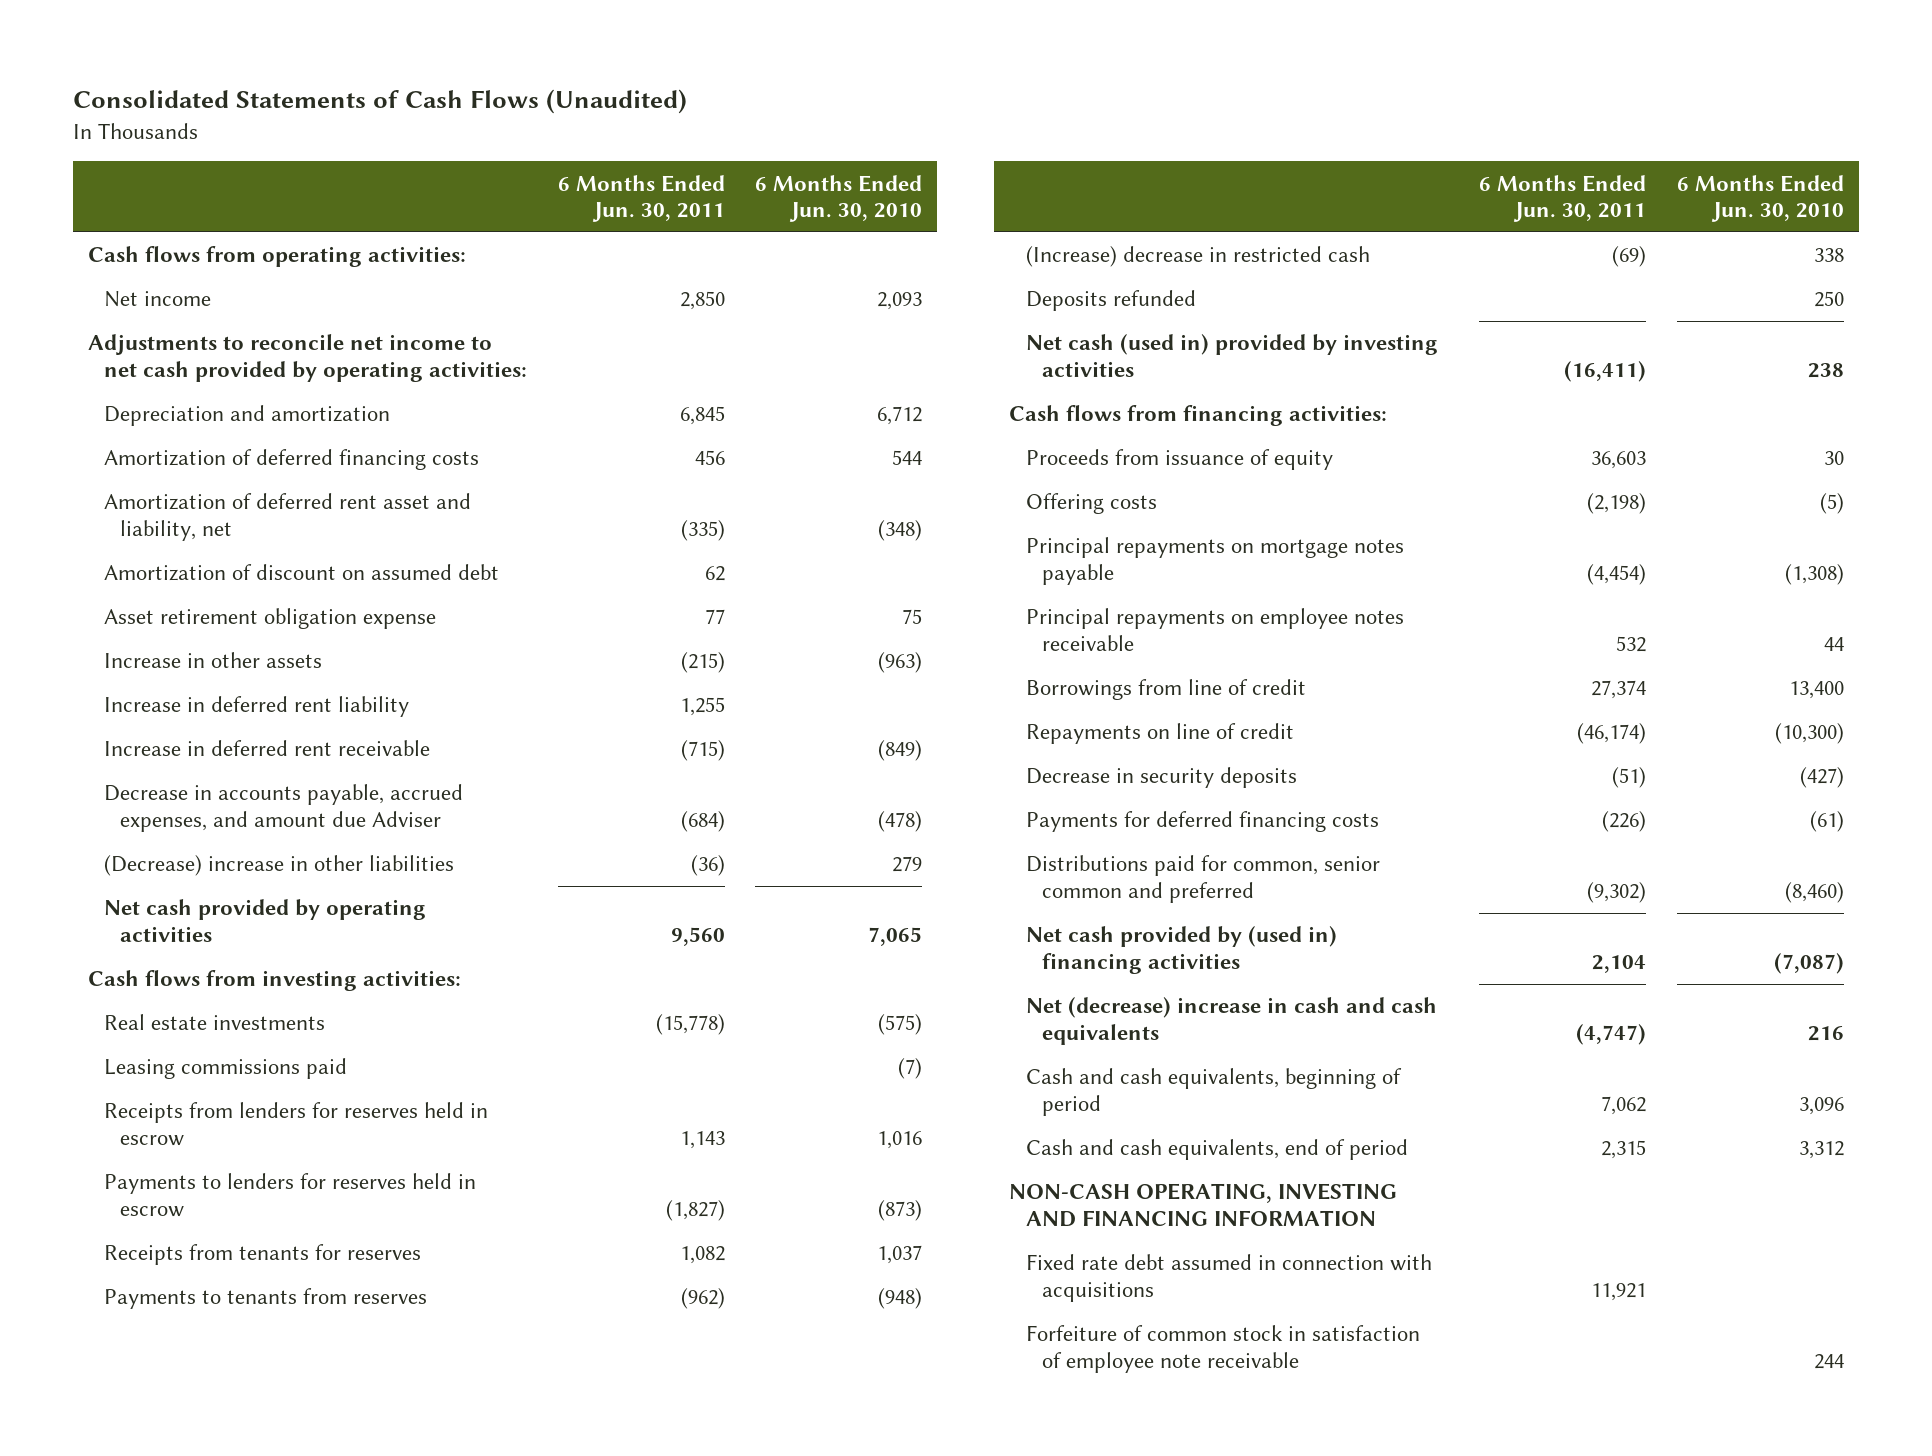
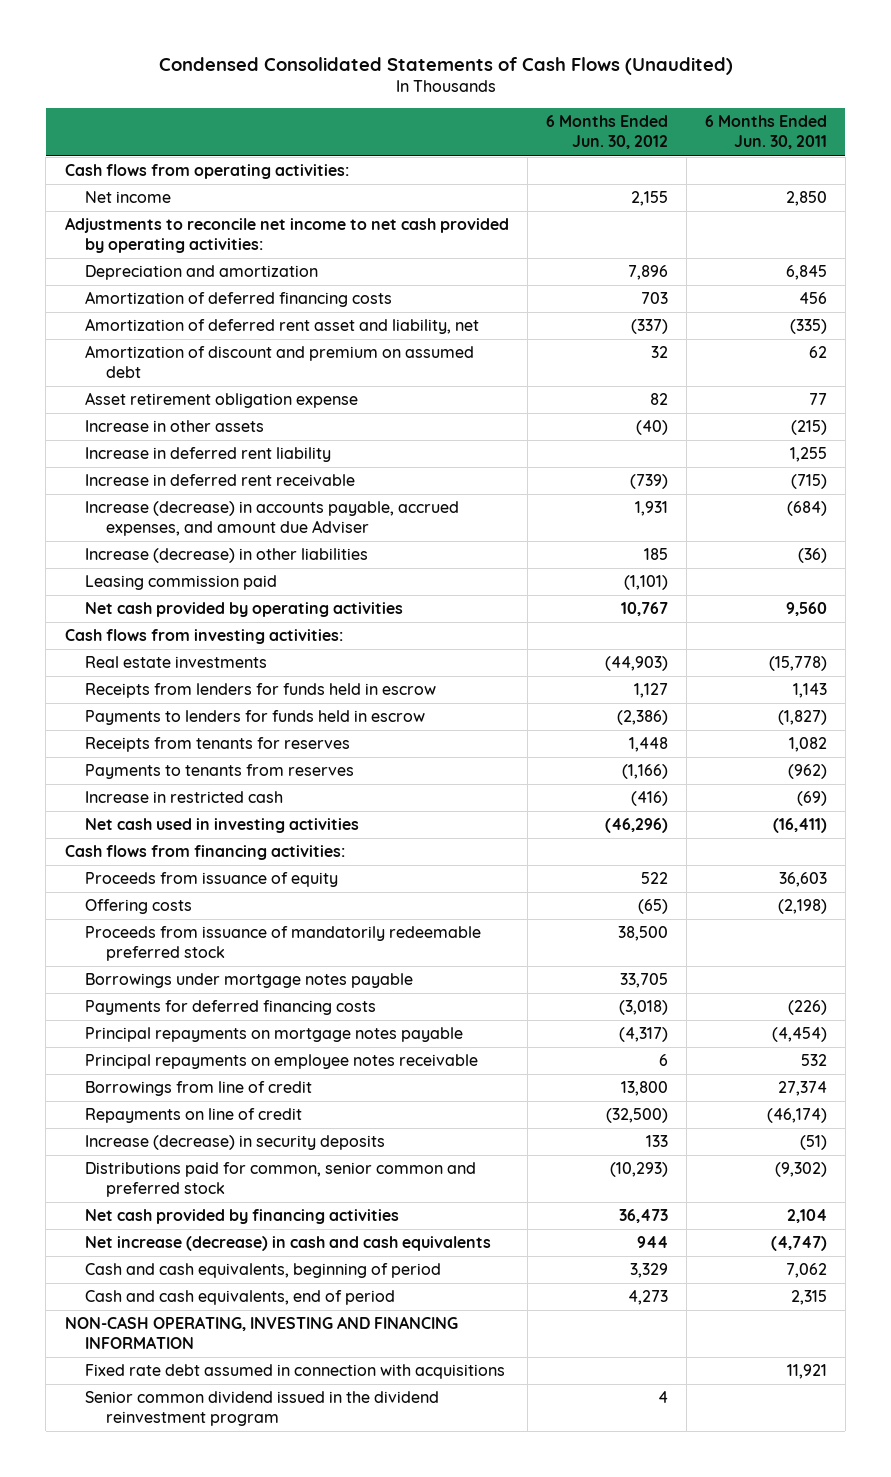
- Consolidated Statements of Cash Flows (Unaudited)
+ Condensed Consolidated Statements of Cash Flows (Unaudited)
- | 6 Months Ended Jun. 30, 2011 | 6 Months Ended Jun. 30, 2010
+ | 6 Months Ended Jun. 30, 2012 | 6 Months Ended Jun. 30, 2011
- Amortization of discount on assumed debt | 62 |
+ Amortization of discount and premium on assumed debt | 32 | 62
- Decrease in accounts payable, accrued expenses, and amount due Adviser | (684) | (478)
- (Decrease) increase in other liabilities | (36) | 279
+ Increase (decrease) in accounts payable, accrued expenses, and amount due Adviser | 1,931 | (684)
+ Increase (decrease) in other liabilities | 185 | (36)
+ Leasing commission paid | (1,101) |
- Leasing commissions paid | | (7)
- Receipts from lenders for reserves held in escrow | 1,143 | 1,016
- Payments to lenders for reserves held in escrow | (1,827) | (873)
+ Receipts from lenders for funds held in escrow | 1,127 | 1,143
+ Payments to lenders for funds held in escrow | (2,386) | (1,827)
- (Increase) decrease in restricted cash | (69) | 338
- Deposits refunded | | 250
- Net cash (used in) provided by investing activities | (16,411) | 238
+ Increase in restricted cash | (416) | (69)
+ Net cash used in investing activities | (46,296) | (16,411)
+ Proceeds from issuance of mandatorily redeemable preferred stock | 38,500 |
+ Borrowings under mortgage notes payable | 33,705 |
moved up: Payments for deferred financing costs | (3,018) | (226)
- Decrease in security deposits | (51) | (427)
- Distributions paid for common, senior common and preferred | (9,302) | (8,460)
- Net cash provided by (used in) financing activities | 2,104 | (7,087)
- Net (decrease) increase in cash and cash equivalents | (4,747) | 216
+ Increase (decrease) in security deposits | 133 | (51)
+ Distributions paid for common, senior common and preferred stock | (10,293) | (9,302)
+ Net cash provided by financing activities | 36,473 | 2,104
+ Net increase (decrease) in cash and cash equivalents | 944 | (4,747)
- Forfeiture of common stock in satisfaction of employee note receivable | | 244
+ Senior common dividend issued in the dividend reinvestment program | 4 |

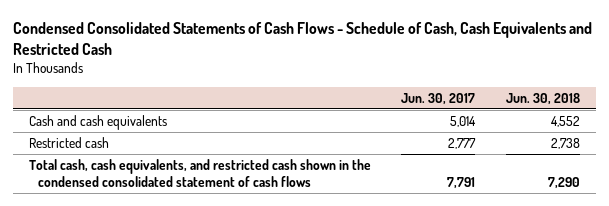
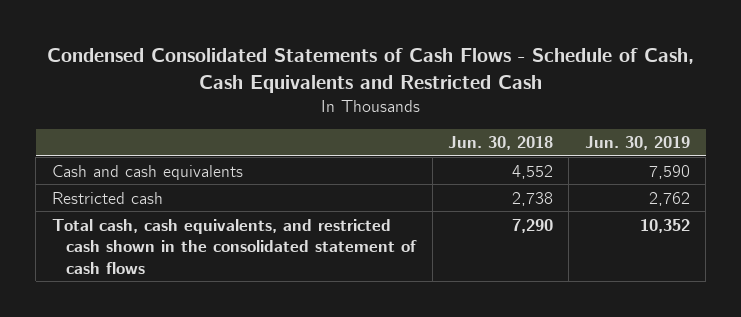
- | Jun. 30, 2017 | Jun. 30, 2018
+ | Jun. 30, 2018 | Jun. 30, 2019
- Total cash, cash equivalents, and restricted cash shown in the condensed consolidated statement of cash flows | 7,791 | 7,290
+ Total cash, cash equivalents, and restricted cash shown in the consolidated statement of cash flows | 7,290 | 10,352

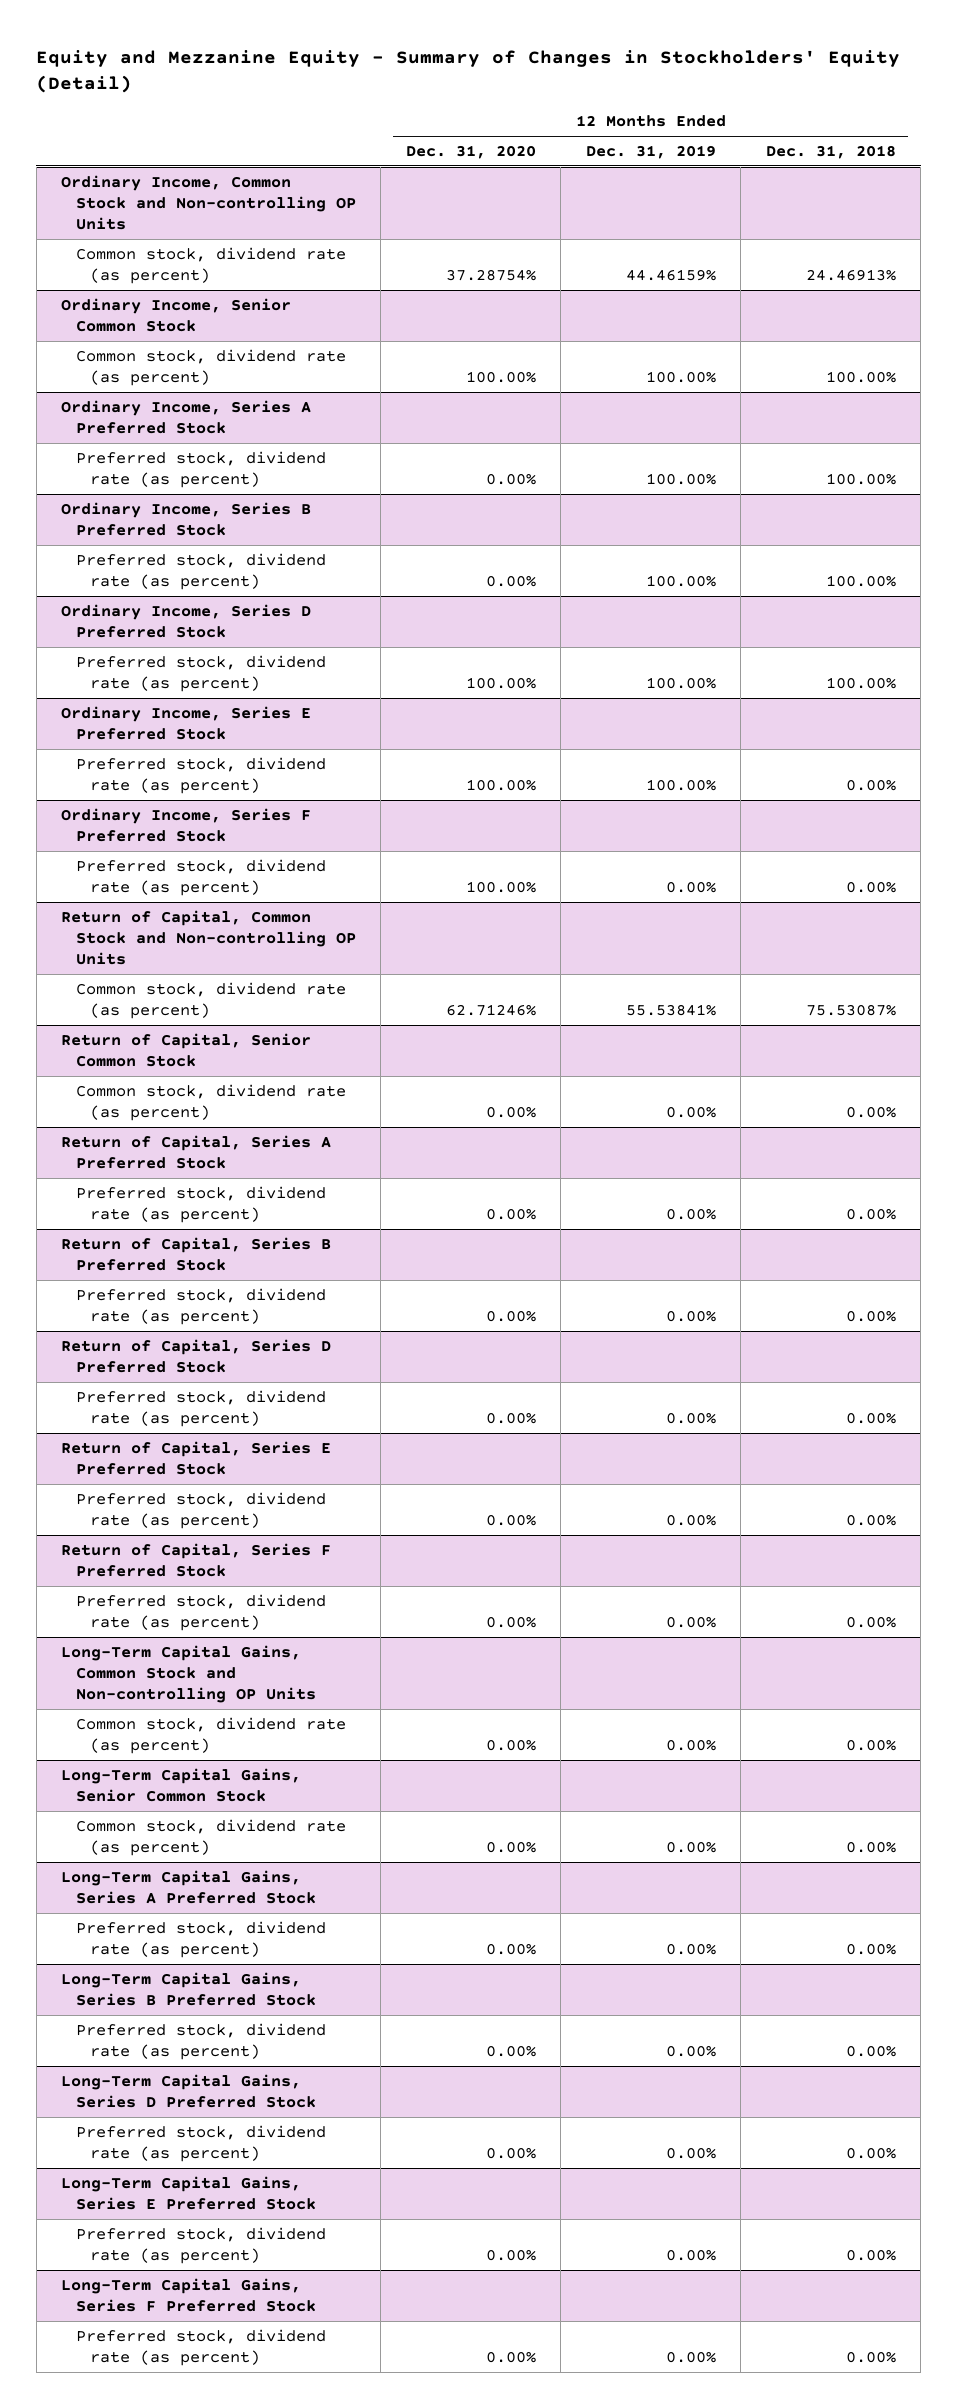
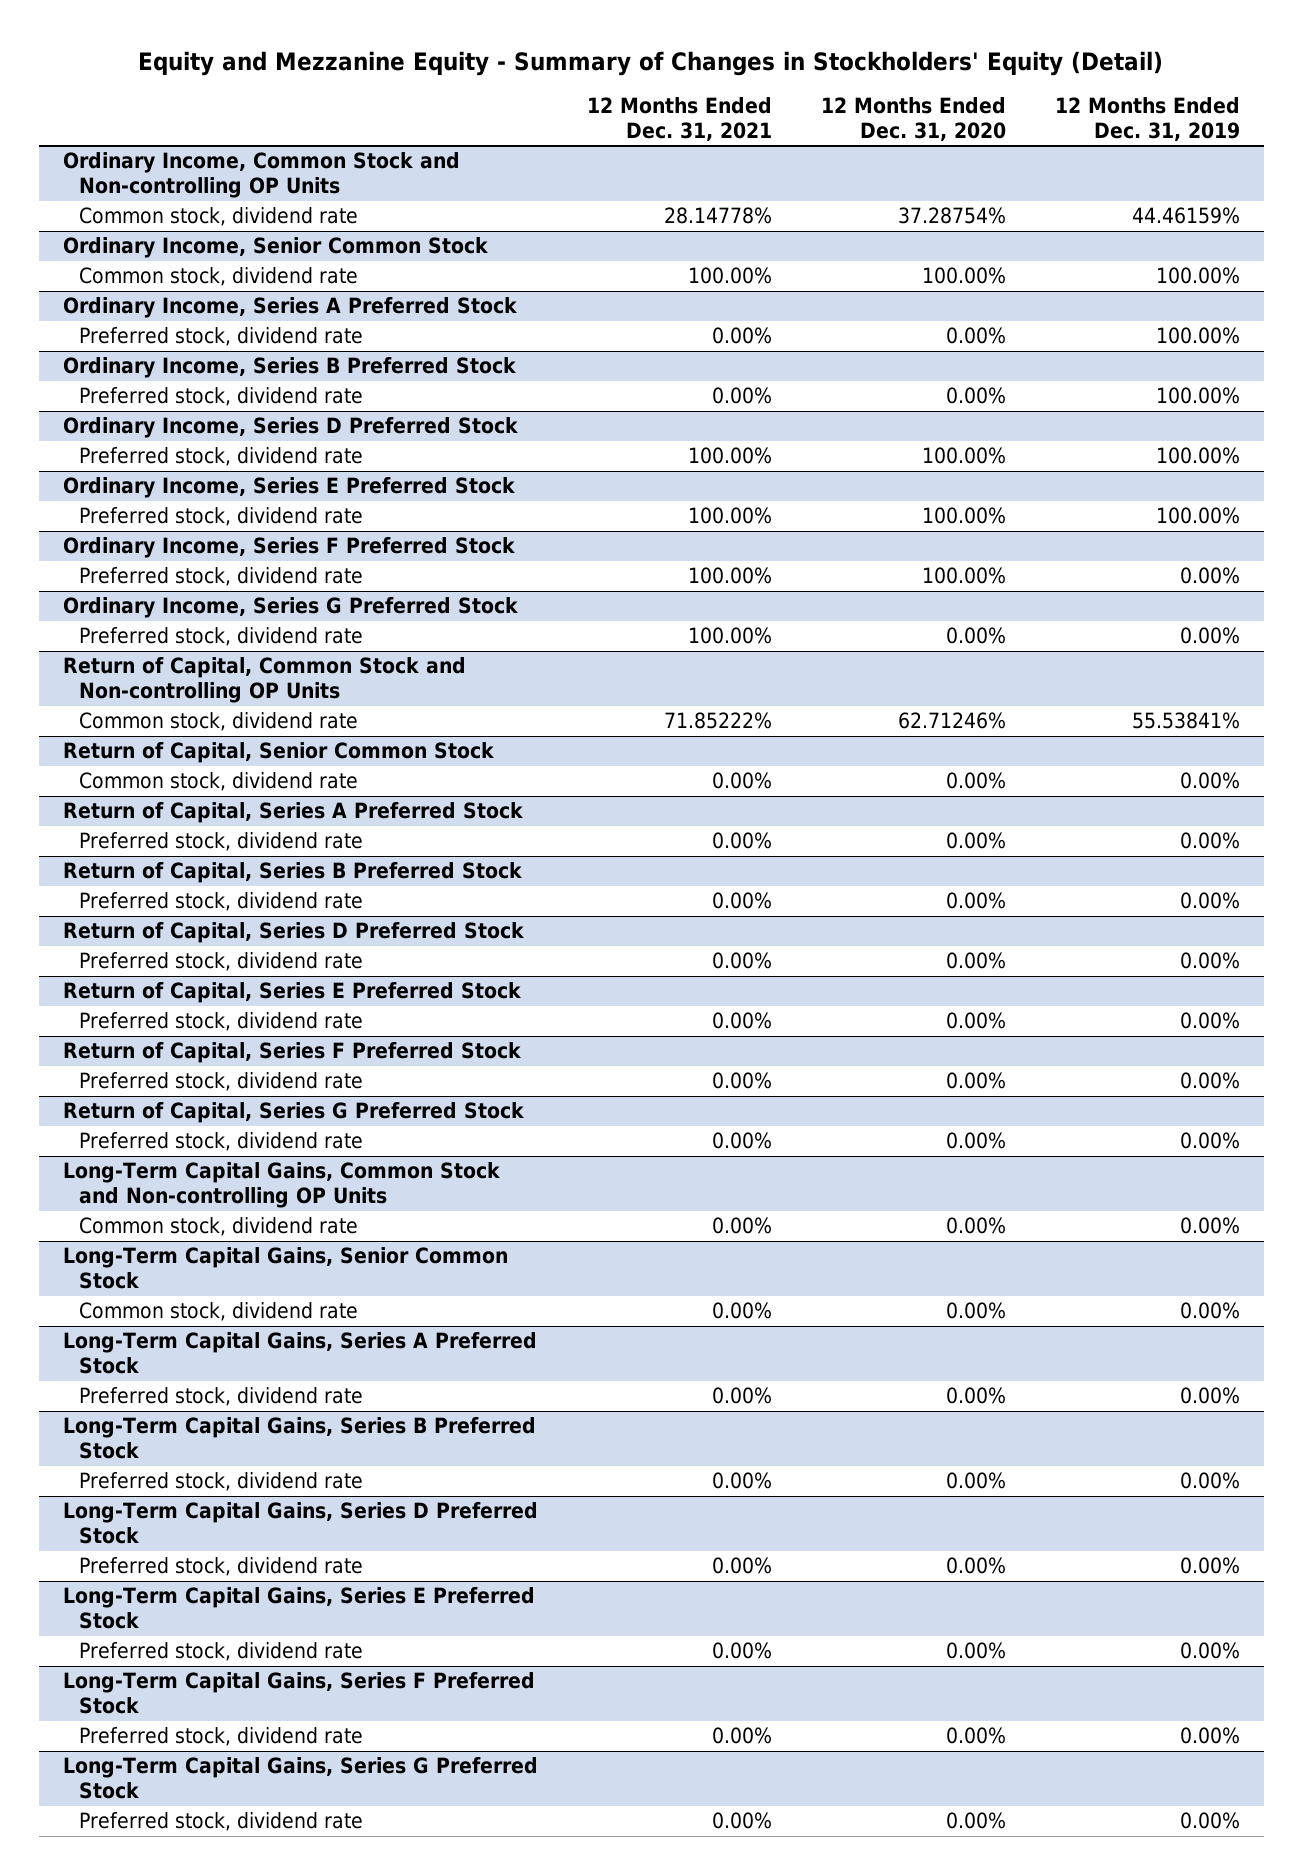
- | 12 Months Ended Dec. 31, 2020 | 12 Months Ended Dec. 31, 2019 | 12 Months Ended Dec. 31, 2018
+ | 12 Months Ended Dec. 31, 2021 | 12 Months Ended Dec. 31, 2020 | 12 Months Ended Dec. 31, 2019
@ Ordinary Income, Common Stock and Non-controlling OP Units
- Common stock, dividend rate (as percent) | 37.28754% | 44.46159% | 24.46913%
+ Common stock, dividend rate | 28.14778% | 37.28754% | 44.46159%
@ Ordinary Income, Senior Common Stock
- Common stock, dividend rate (as percent) | 100.00% | 100.00% | 100.00%
+ Common stock, dividend rate | 100.00% | 100.00% | 100.00%
@ Ordinary Income, Series A Preferred Stock
- Preferred stock, dividend rate (as percent) | 0.00% | 100.00% | 100.00%
+ Preferred stock, dividend rate | 0.00% | 0.00% | 100.00%
@ Ordinary Income, Series B Preferred Stock
- Preferred stock, dividend rate (as percent) | 0.00% | 100.00% | 100.00%
+ Preferred stock, dividend rate | 0.00% | 0.00% | 100.00%
@ Ordinary Income, Series D Preferred Stock
- Preferred stock, dividend rate (as percent) | 100.00% | 100.00% | 100.00%
+ Preferred stock, dividend rate | 100.00% | 100.00% | 100.00%
@ Ordinary Income, Series E Preferred Stock
- Preferred stock, dividend rate (as percent) | 100.00% | 100.00% | 0.00%
+ Preferred stock, dividend rate | 100.00% | 100.00% | 100.00%
@ Ordinary Income, Series F Preferred Stock
- Preferred stock, dividend rate (as percent) | 100.00% | 0.00% | 0.00%
+ Preferred stock, dividend rate | 100.00% | 100.00% | 0.00%
+ Ordinary Income, Series G Preferred Stock
+ Preferred stock, dividend rate | 100.00% | 0.00% | 0.00%
@ Return of Capital, Common Stock and Non-controlling OP Units
- Common stock, dividend rate (as percent) | 62.71246% | 55.53841% | 75.53087%
+ Common stock, dividend rate | 71.85222% | 62.71246% | 55.53841%
@ Return of Capital, Senior Common Stock
- Common stock, dividend rate (as percent) | 0.00% | 0.00% | 0.00%
+ Common stock, dividend rate | 0.00% | 0.00% | 0.00%
@ Return of Capital, Series A Preferred Stock
- Preferred stock, dividend rate (as percent) | 0.00% | 0.00% | 0.00%
+ Preferred stock, dividend rate | 0.00% | 0.00% | 0.00%
@ Return of Capital, Series B Preferred Stock
- Preferred stock, dividend rate (as percent) | 0.00% | 0.00% | 0.00%
+ Preferred stock, dividend rate | 0.00% | 0.00% | 0.00%
@ Return of Capital, Series D Preferred Stock
- Preferred stock, dividend rate (as percent) | 0.00% | 0.00% | 0.00%
+ Preferred stock, dividend rate | 0.00% | 0.00% | 0.00%
@ Return of Capital, Series E Preferred Stock
- Preferred stock, dividend rate (as percent) | 0.00% | 0.00% | 0.00%
+ Preferred stock, dividend rate | 0.00% | 0.00% | 0.00%
@ Return of Capital, Series F Preferred Stock
- Preferred stock, dividend rate (as percent) | 0.00% | 0.00% | 0.00%
+ Preferred stock, dividend rate | 0.00% | 0.00% | 0.00%
+ Return of Capital, Series G Preferred Stock
+ Preferred stock, dividend rate | 0.00% | 0.00% | 0.00%
@ Long-Term Capital Gains, Common Stock and Non-controlling OP Units
- Common stock, dividend rate (as percent) | 0.00% | 0.00% | 0.00%
+ Common stock, dividend rate | 0.00% | 0.00% | 0.00%
@ Long-Term Capital Gains, Senior Common Stock
- Common stock, dividend rate (as percent) | 0.00% | 0.00% | 0.00%
+ Common stock, dividend rate | 0.00% | 0.00% | 0.00%
@ Long-Term Capital Gains, Series A Preferred Stock
- Preferred stock, dividend rate (as percent) | 0.00% | 0.00% | 0.00%
+ Preferred stock, dividend rate | 0.00% | 0.00% | 0.00%
@ Long-Term Capital Gains, Series B Preferred Stock
- Preferred stock, dividend rate (as percent) | 0.00% | 0.00% | 0.00%
+ Preferred stock, dividend rate | 0.00% | 0.00% | 0.00%
@ Long-Term Capital Gains, Series D Preferred Stock
- Preferred stock, dividend rate (as percent) | 0.00% | 0.00% | 0.00%
+ Preferred stock, dividend rate | 0.00% | 0.00% | 0.00%
@ Long-Term Capital Gains, Series E Preferred Stock
- Preferred stock, dividend rate (as percent) | 0.00% | 0.00% | 0.00%
+ Preferred stock, dividend rate | 0.00% | 0.00% | 0.00%
@ Long-Term Capital Gains, Series F Preferred Stock
- Preferred stock, dividend rate (as percent) | 0.00% | 0.00% | 0.00%
+ Preferred stock, dividend rate | 0.00% | 0.00% | 0.00%
+ Long-Term Capital Gains, Series G Preferred Stock
+ Preferred stock, dividend rate | 0.00% | 0.00% | 0.00%

